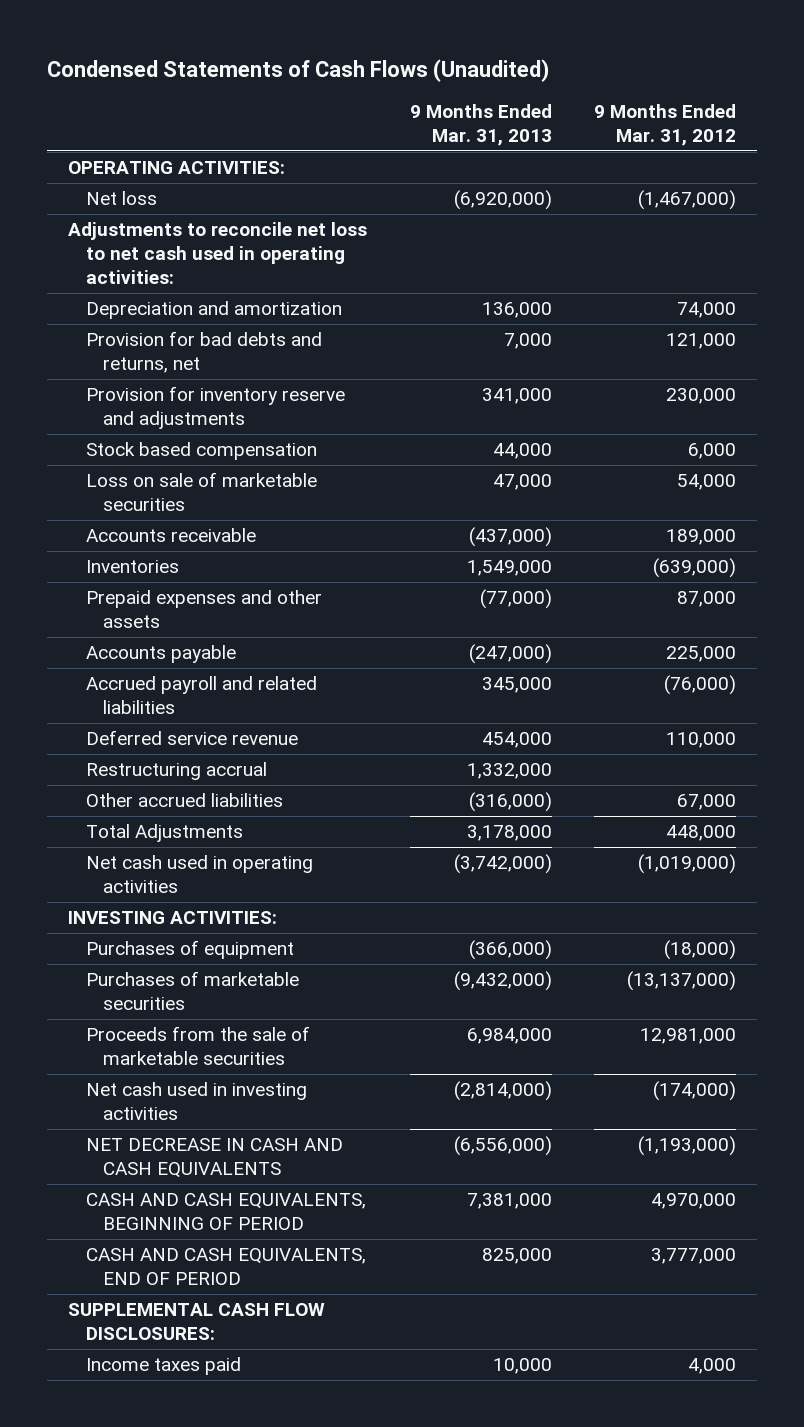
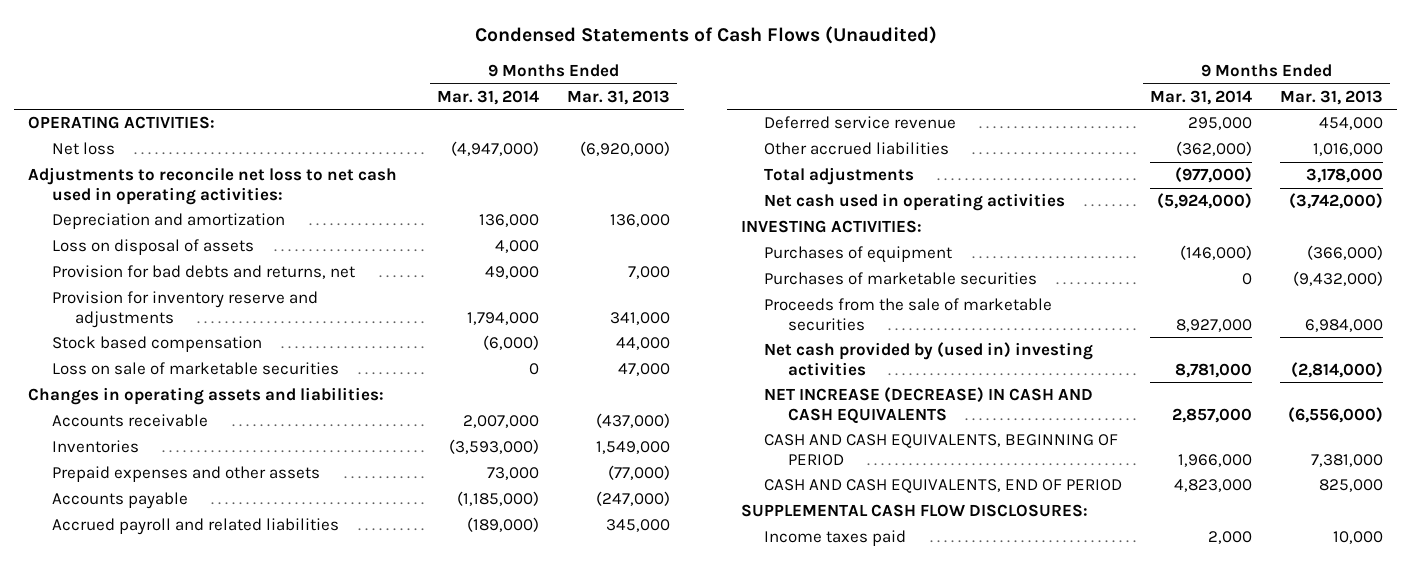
- | 9 Months Ended Mar. 31, 2013 | 9 Months Ended Mar. 31, 2012
+ | 9 Months Ended Mar. 31, 2014 | 9 Months Ended Mar. 31, 2013
+ Loss on disposal of assets | 4,000 |
+ Changes in operating assets and liabilities:
- Restructuring accrual | 1,332,000 |
- Other accrued liabilities | (316,000) | 67,000
- Total Adjustments | 3,178,000 | 448,000
+ Other accrued liabilities | (362,000) | 1,016,000
+ Total adjustments | (977,000) | 3,178,000
- Net cash used in investing activities | (2,814,000) | (174,000)
- NET DECREASE IN CASH AND CASH EQUIVALENTS | (6,556,000) | (1,193,000)
+ Net cash provided by (used in) investing activities | 8,781,000 | (2,814,000)
+ NET INCREASE (DECREASE) IN CASH AND CASH EQUIVALENTS | 2,857,000 | (6,556,000)

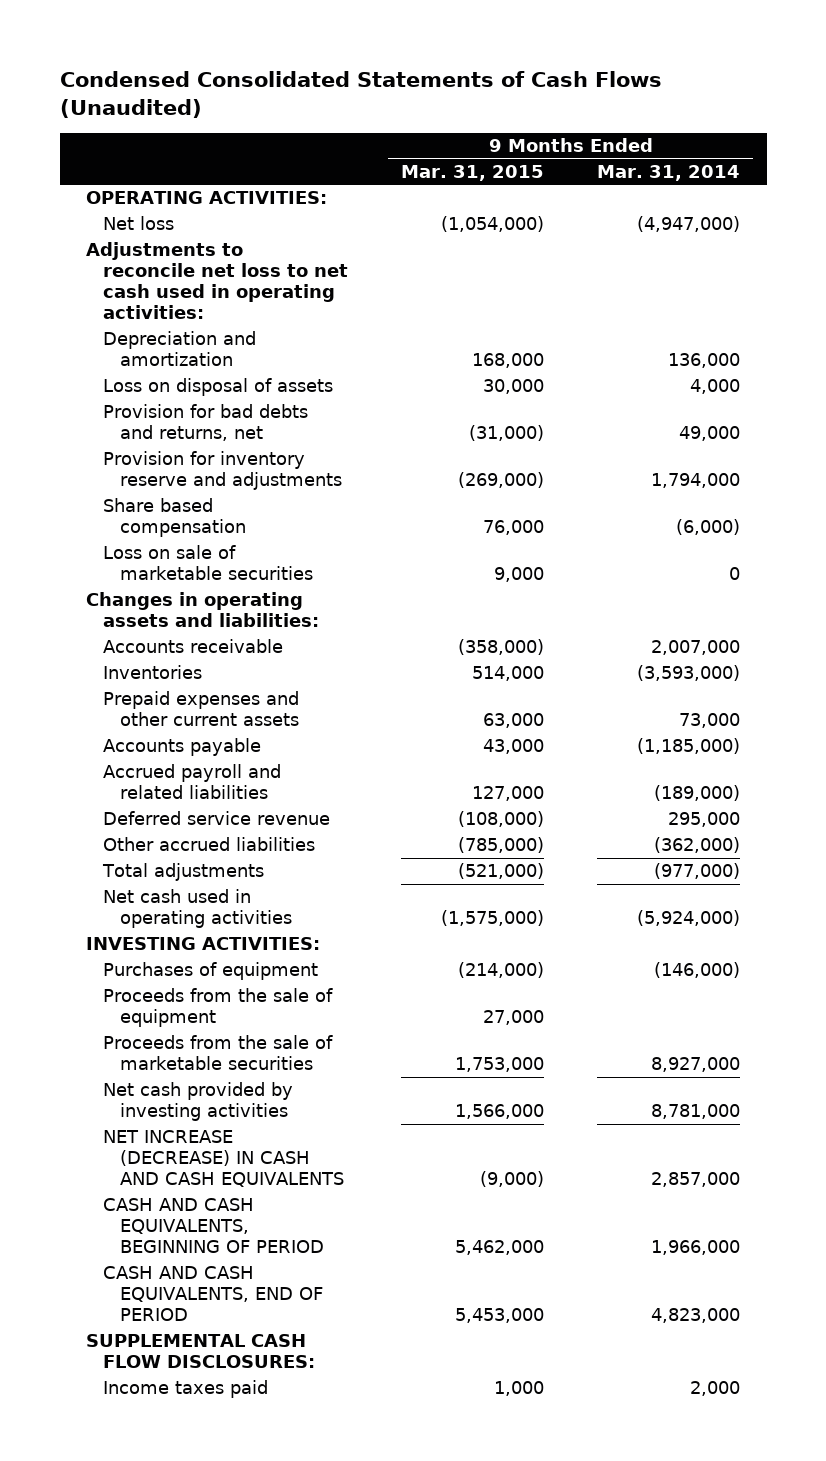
- Condensed Statements of Cash Flows (Unaudited)
+ Condensed Consolidated Statements of Cash Flows (Unaudited)
- | 9 Months Ended Mar. 31, 2014 | 9 Months Ended Mar. 31, 2013
+ | 9 Months Ended Mar. 31, 2015 | 9 Months Ended Mar. 31, 2014
- Stock based compensation | (6,000) | 44,000
+ Share based compensation | 76,000 | (6,000)
- Prepaid expenses and other assets | 73,000 | (77,000)
+ Prepaid expenses and other current assets | 63,000 | 73,000
- Purchases of marketable securities | 0 | (9,432,000)
+ Proceeds from the sale of equipment | 27,000 |
- Net cash provided by (used in) investing activities | 8,781,000 | (2,814,000)
+ Net cash provided by investing activities | 1,566,000 | 8,781,000

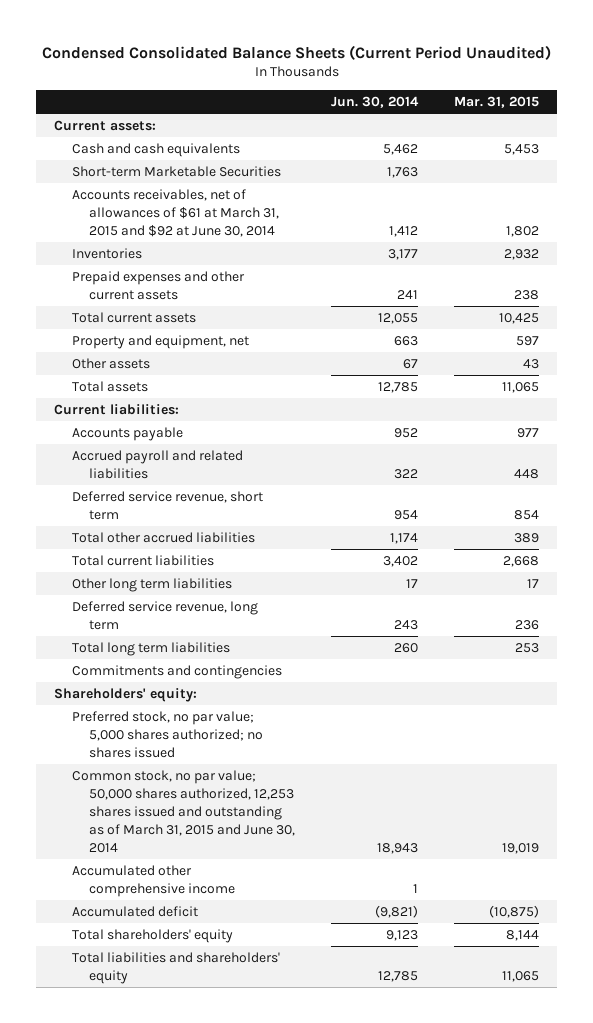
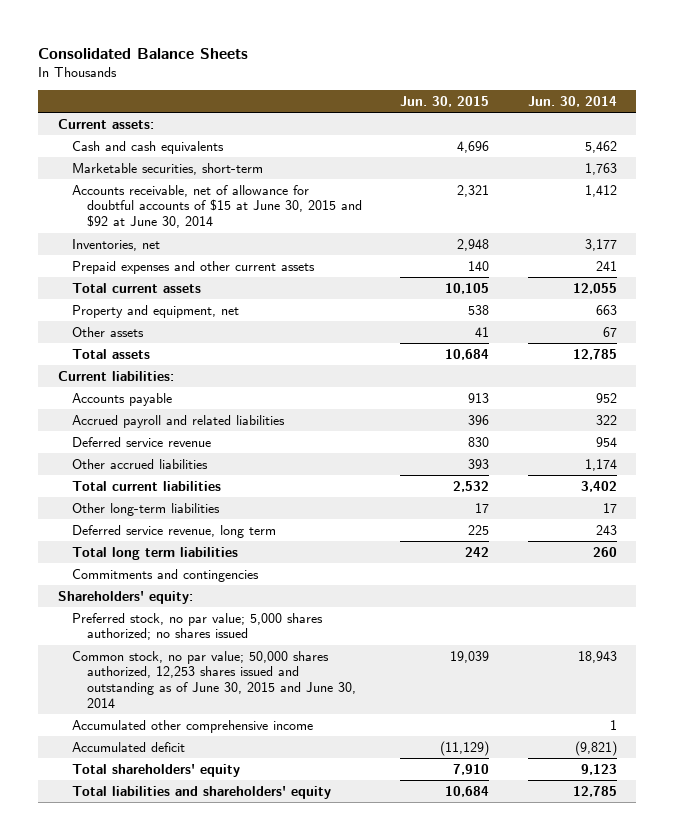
- Condensed Consolidated Balance Sheets (Current Period Unaudited)
+ Consolidated Balance Sheets
- | Jun. 30, 2014 | Mar. 31, 2015
+ | Jun. 30, 2015 | Jun. 30, 2014
- Short-term Marketable Securities | 1,763 |
- Accounts receivables, net of allowances of $61 at March 31, 2015 and $92 at June 30, 2014 | 1,412 | 1,802
- Inventories | 3,177 | 2,932
+ Marketable securities, short-term | | 1,763
+ Accounts receivable, net of allowance for doubtful accounts of $15 at June 30, 2015 and $92 at June 30, 2014 | 2,321 | 1,412
+ Inventories, net | 2,948 | 3,177
- Deferred service revenue, short term | 954 | 854
- Total other accrued liabilities | 1,174 | 389
+ Deferred service revenue | 830 | 954
+ Other accrued liabilities | 393 | 1,174
- Other long term liabilities | 17 | 17
+ Other long-term liabilities | 17 | 17
- Common stock, no par value; 50,000 shares authorized, 12,253 shares issued and outstanding as of March 31, 2015 and June 30, 2014 | 18,943 | 19,019
+ Common stock, no par value; 50,000 shares authorized, 12,253 shares issued and outstanding as of June 30, 2015 and June 30, 2014 | 19,039 | 18,943

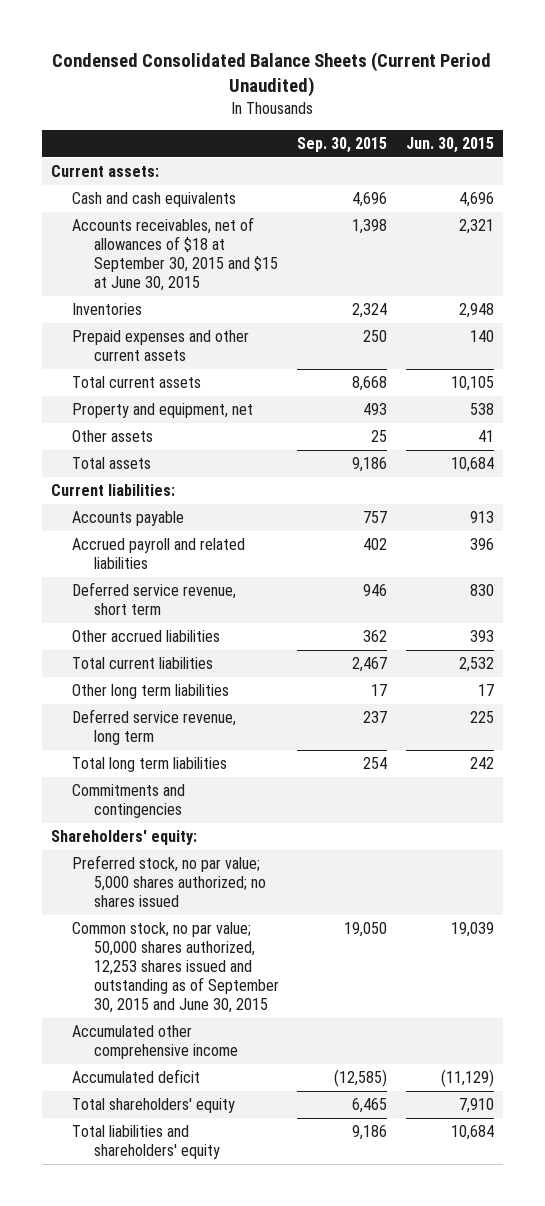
- Consolidated Balance Sheets
+ Condensed Consolidated Balance Sheets (Current Period Unaudited)
- | Jun. 30, 2015 | Jun. 30, 2014
+ | Sep. 30, 2015 | Jun. 30, 2015
- Marketable securities, short-term | | 1,763
- Accounts receivable, net of allowance for doubtful accounts of $15 at June 30, 2015 and $92 at June 30, 2014 | 2,321 | 1,412
- Inventories, net | 2,948 | 3,177
+ Accounts receivables, net of allowances of $18 at September 30, 2015 and $15 at June 30, 2015 | 1,398 | 2,321
+ Inventories | 2,324 | 2,948
- Deferred service revenue | 830 | 954
+ Deferred service revenue, short term | 946 | 830
- Other long-term liabilities | 17 | 17
+ Other long term liabilities | 17 | 17
- Common stock, no par value; 50,000 shares authorized, 12,253 shares issued and outstanding as of June 30, 2015 and June 30, 2014 | 19,039 | 18,943
+ Common stock, no par value; 50,000 shares authorized, 12,253 shares issued and outstanding as of September 30, 2015 and June 30, 2015 | 19,050 | 19,039

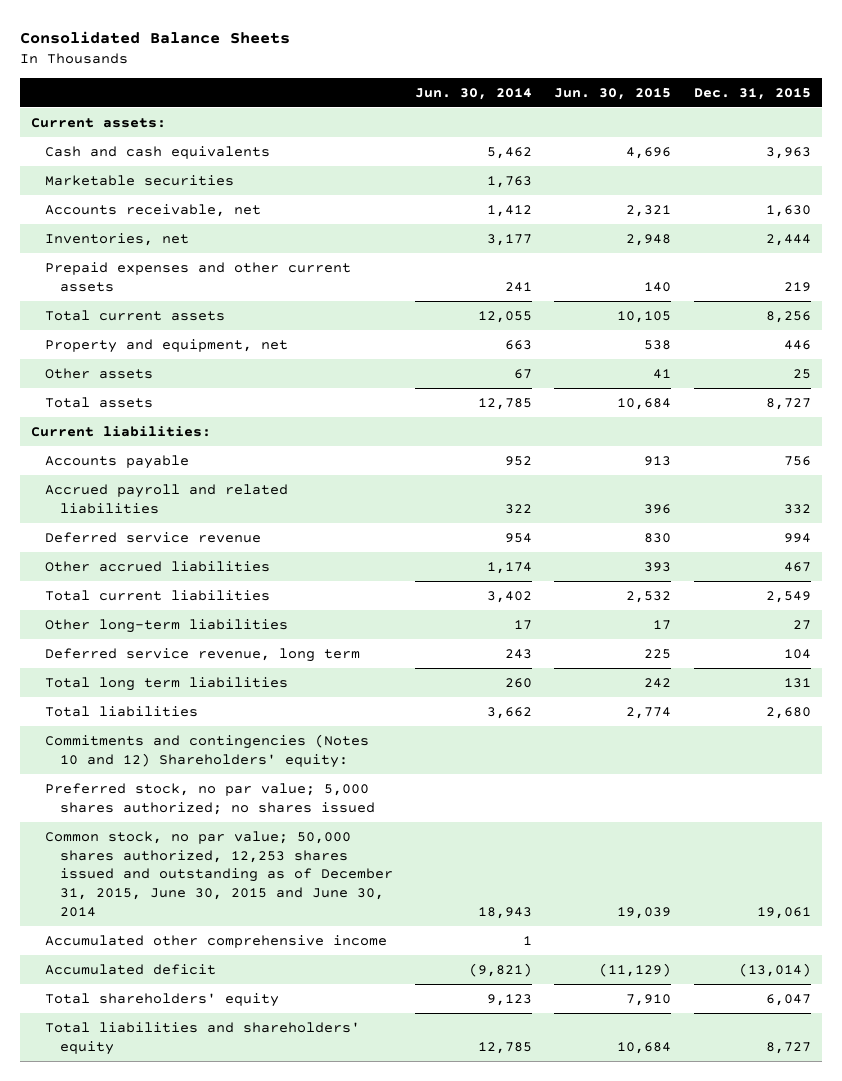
- Condensed Consolidated Balance Sheets (Current Period Unaudited)
+ Consolidated Balance Sheets
- | Sep. 30, 2015 | Jun. 30, 2015
+ | Jun. 30, 2014 | Jun. 30, 2015 | Dec. 31, 2015
- Accounts receivables, net of allowances of $18 at September 30, 2015 and $15 at June 30, 2015 | 1,398 | 2,321
- Inventories | 2,324 | 2,948
+ Marketable securities | 1,763 | |
+ Accounts receivable, net | 1,412 | 2,321 | 1,630
+ Inventories, net | 3,177 | 2,948 | 2,444
- Deferred service revenue, short term | 946 | 830
+ Deferred service revenue | 954 | 830 | 994
- Other long term liabilities | 17 | 17
+ Other long-term liabilities | 17 | 17 | 27
- Commitments and contingencies
- Shareholders' equity:
+ Total liabilities | 3,662 | 2,774 | 2,680
+ Commitments and contingencies (Notes 10 and 12) Shareholders' equity:
- Common stock, no par value; 50,000 shares authorized, 12,253 shares issued and outstanding as of September 30, 2015 and June 30, 2015 | 19,050 | 19,039
+ Common stock, no par value; 50,000 shares authorized, 12,253 shares issued and outstanding as of December 31, 2015, June 30, 2015 and June 30, 2014 | 18,943 | 19,039 | 19,061

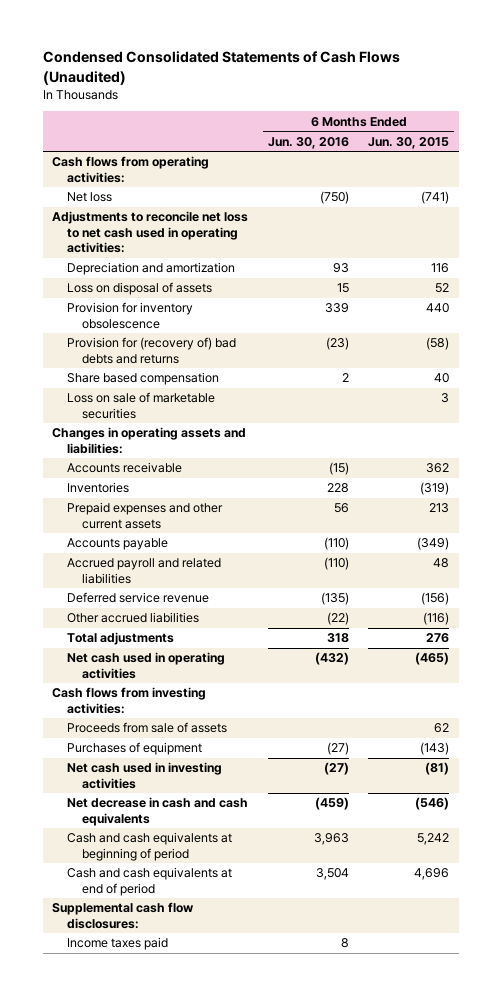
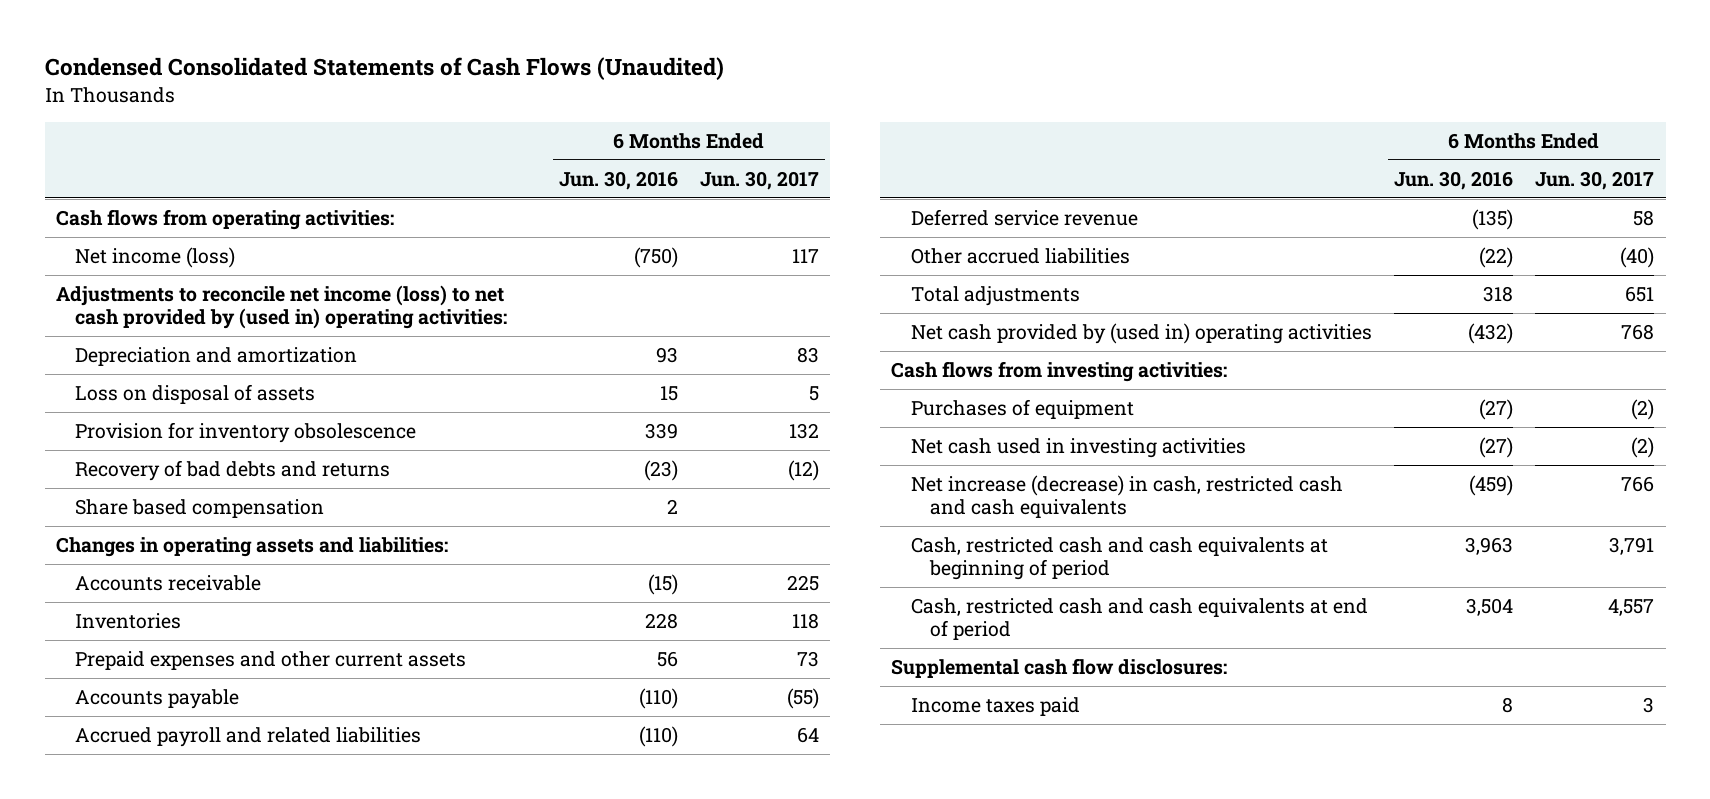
- | 6 Months Ended Jun. 30, 2016 | 6 Months Ended Jun. 30, 2015
+ | 6 Months Ended Jun. 30, 2016 | 6 Months Ended Jun. 30, 2017
- Net loss | (750) | (741)
- Adjustments to reconcile net loss to net cash used in operating activities:
+ Net income (loss) | (750) | 117
+ Adjustments to reconcile net income (loss) to net cash provided by (used in) operating activities:
- Provision for (recovery of) bad debts and returns | (23) | (58)
+ Recovery of bad debts and returns | (23) | (12)
- Loss on sale of marketable securities | | 3
- Net cash used in operating activities | (432) | (465)
+ Net cash provided by (used in) operating activities | (432) | 768
- Proceeds from sale of assets | | 62
- Net decrease in cash and cash equivalents | (459) | (546)
- Cash and cash equivalents at beginning of period | 3,963 | 5,242
- Cash and cash equivalents at end of period | 3,504 | 4,696
+ Net increase (decrease) in cash, restricted cash and cash equivalents | (459) | 766
+ Cash, restricted cash and cash equivalents at beginning of period | 3,963 | 3,791
+ Cash, restricted cash and cash equivalents at end of period | 3,504 | 4,557

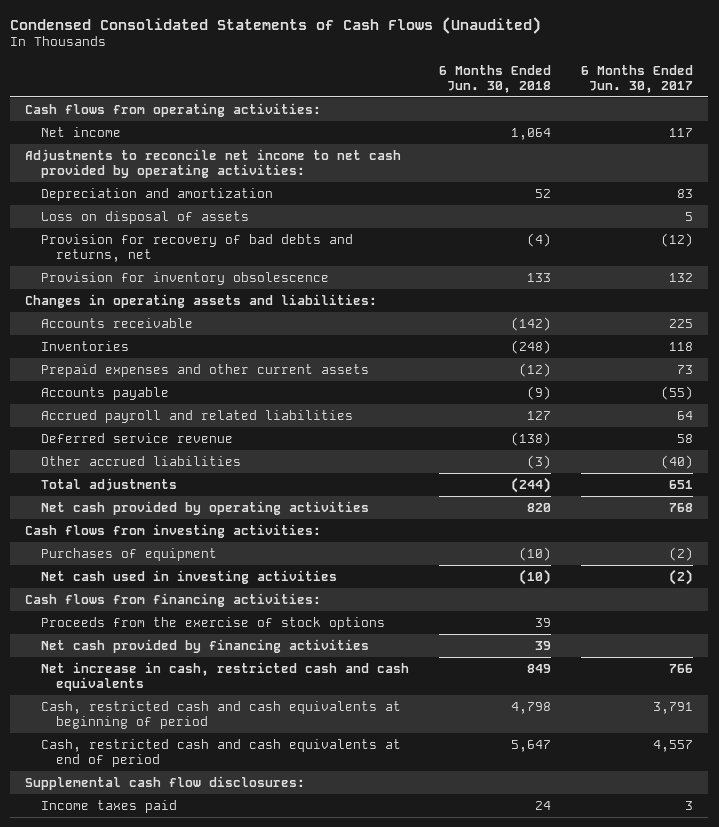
- | 6 Months Ended Jun. 30, 2016 | 6 Months Ended Jun. 30, 2017
+ | 6 Months Ended Jun. 30, 2018 | 6 Months Ended Jun. 30, 2017
- Net income (loss) | (750) | 117
- Adjustments to reconcile net income (loss) to net cash provided by (used in) operating activities:
+ Net income | 1,064 | 117
+ Adjustments to reconcile net income to net cash provided by operating activities:
+ Provision for recovery of bad debts and returns, net | (4) | (12)
- Recovery of bad debts and returns | (23) | (12)
- Share based compensation | 2 |
- Net cash provided by (used in) operating activities | (432) | 768
+ Net cash provided by operating activities | 820 | 768
- Net increase (decrease) in cash, restricted cash and cash equivalents | (459) | 766
+ Cash flows from financing activities:
+ Proceeds from the exercise of stock options | 39 |
+ Net cash provided by financing activities | 39 |
+ Net increase in cash, restricted cash and cash equivalents | 849 | 766

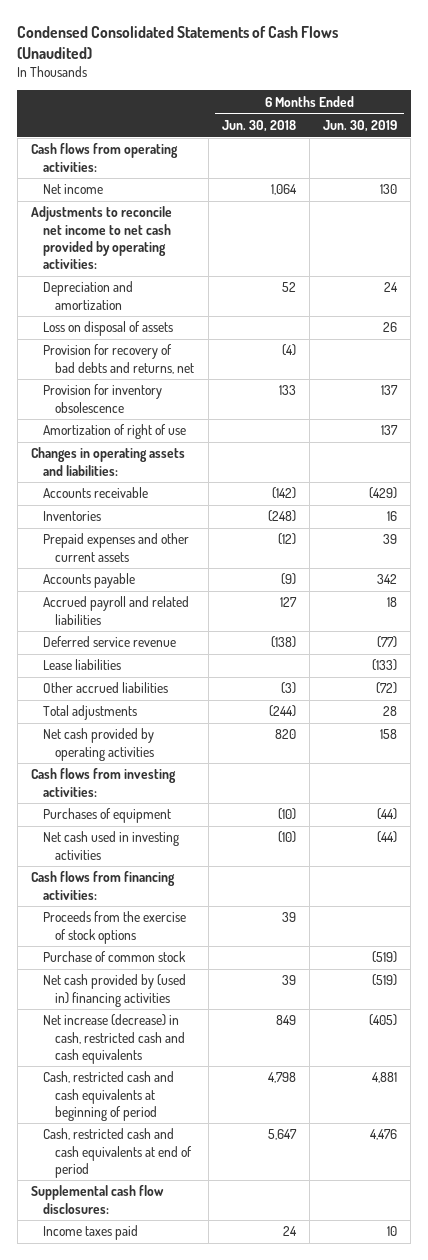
- | 6 Months Ended Jun. 30, 2018 | 6 Months Ended Jun. 30, 2017
+ | 6 Months Ended Jun. 30, 2018 | 6 Months Ended Jun. 30, 2019
+ Amortization of right of use | | 137
+ Lease liabilities | | (133)
- Net cash provided by financing activities | 39 |
- Net increase in cash, restricted cash and cash equivalents | 849 | 766
+ Purchase of common stock | | (519)
+ Net cash provided by (used in) financing activities | 39 | (519)
+ Net increase (decrease) in cash, restricted cash and cash equivalents | 849 | (405)

